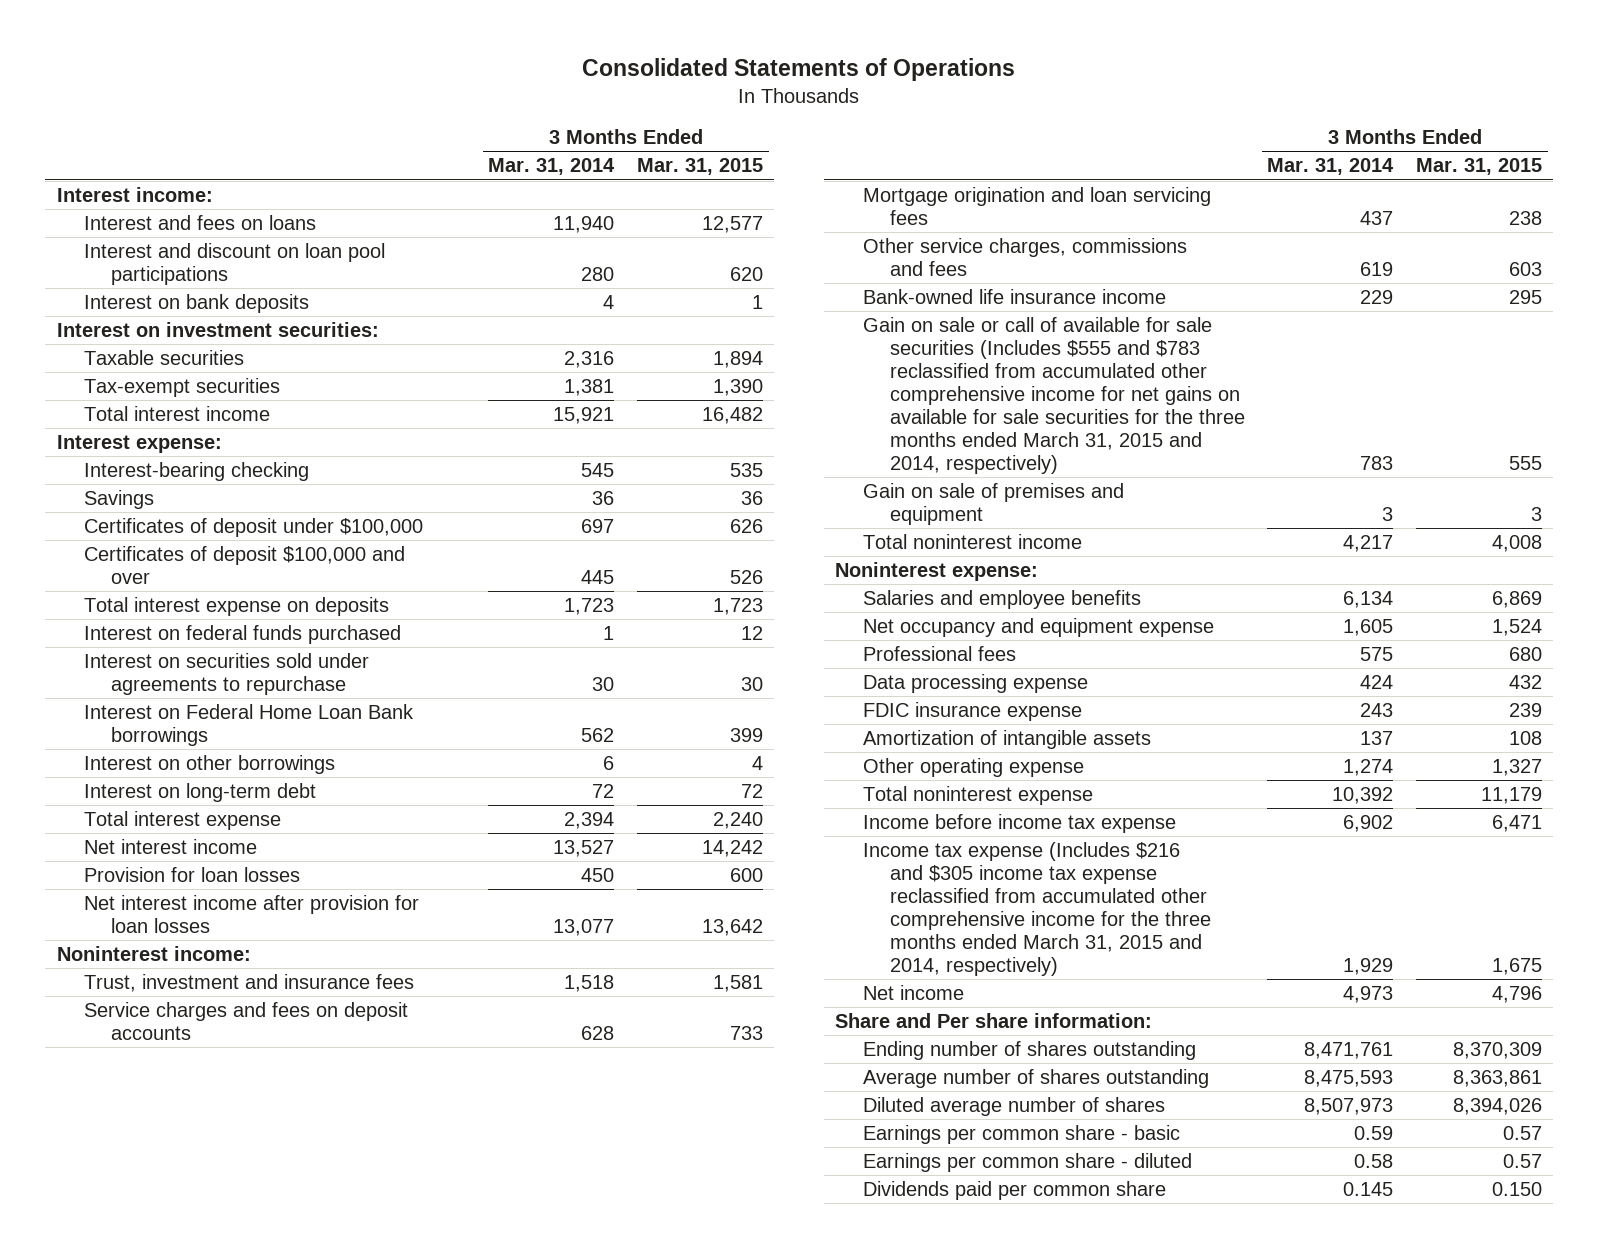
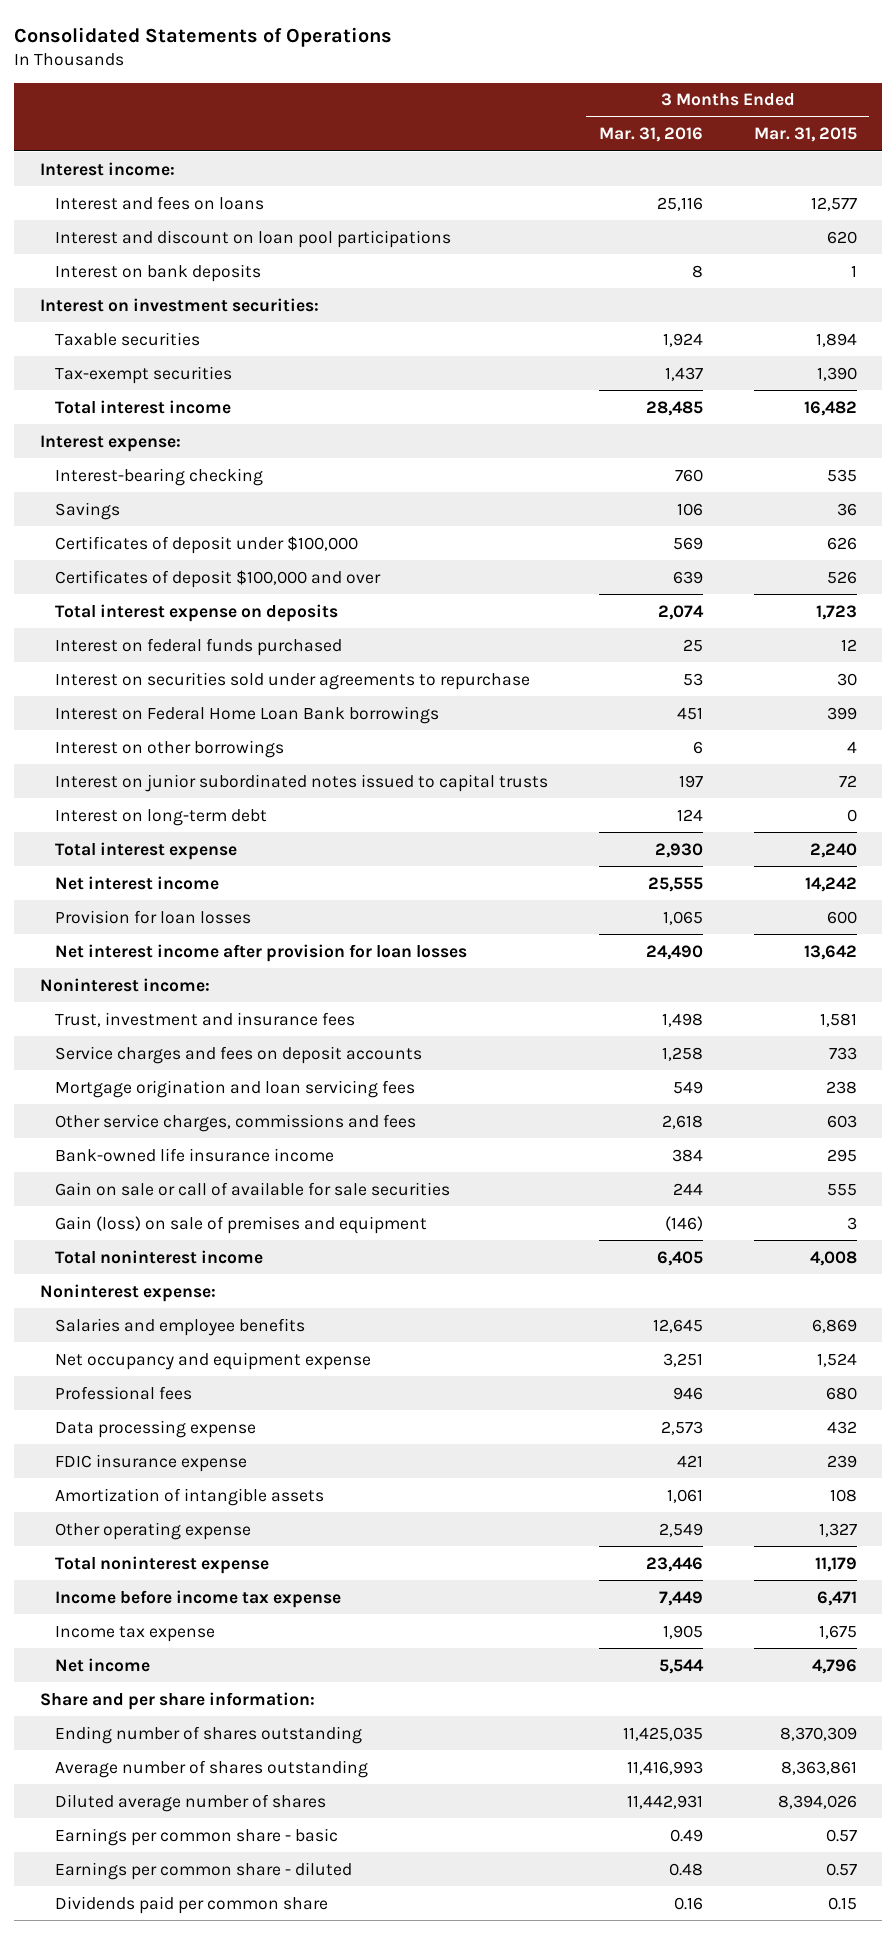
- | 3 Months Ended Mar. 31, 2014 | 3 Months Ended Mar. 31, 2015
+ | 3 Months Ended Mar. 31, 2016 | 3 Months Ended Mar. 31, 2015
- Interest on long-term debt | 72 | 72
+ Interest on junior subordinated notes issued to capital trusts | 197 | 72
+ Interest on long-term debt | 124 | 0
- Gain on sale or call of available for sale securities (Includes $555 and $783 reclassified from accumulated other comprehensive income for net gains on available for sale securities for the three months ended March 31, 2015 and 2014, respectively) | 783 | 555
- Gain on sale of premises and equipment | 3 | 3
+ Gain on sale or call of available for sale securities | 244 | 555
+ Gain (loss) on sale of premises and equipment | (146) | 3
- Income tax expense (Includes $216 and $305 income tax expense reclassified from accumulated other comprehensive income for the three months ended March 31, 2015 and 2014, respectively) | 1,929 | 1,675
+ Income tax expense | 1,905 | 1,675
- Share and Per share information:
+ Share and per share information:
- Dividends paid per common share | 0.145 | 0.150
+ Dividends paid per common share | 0.16 | 0.15

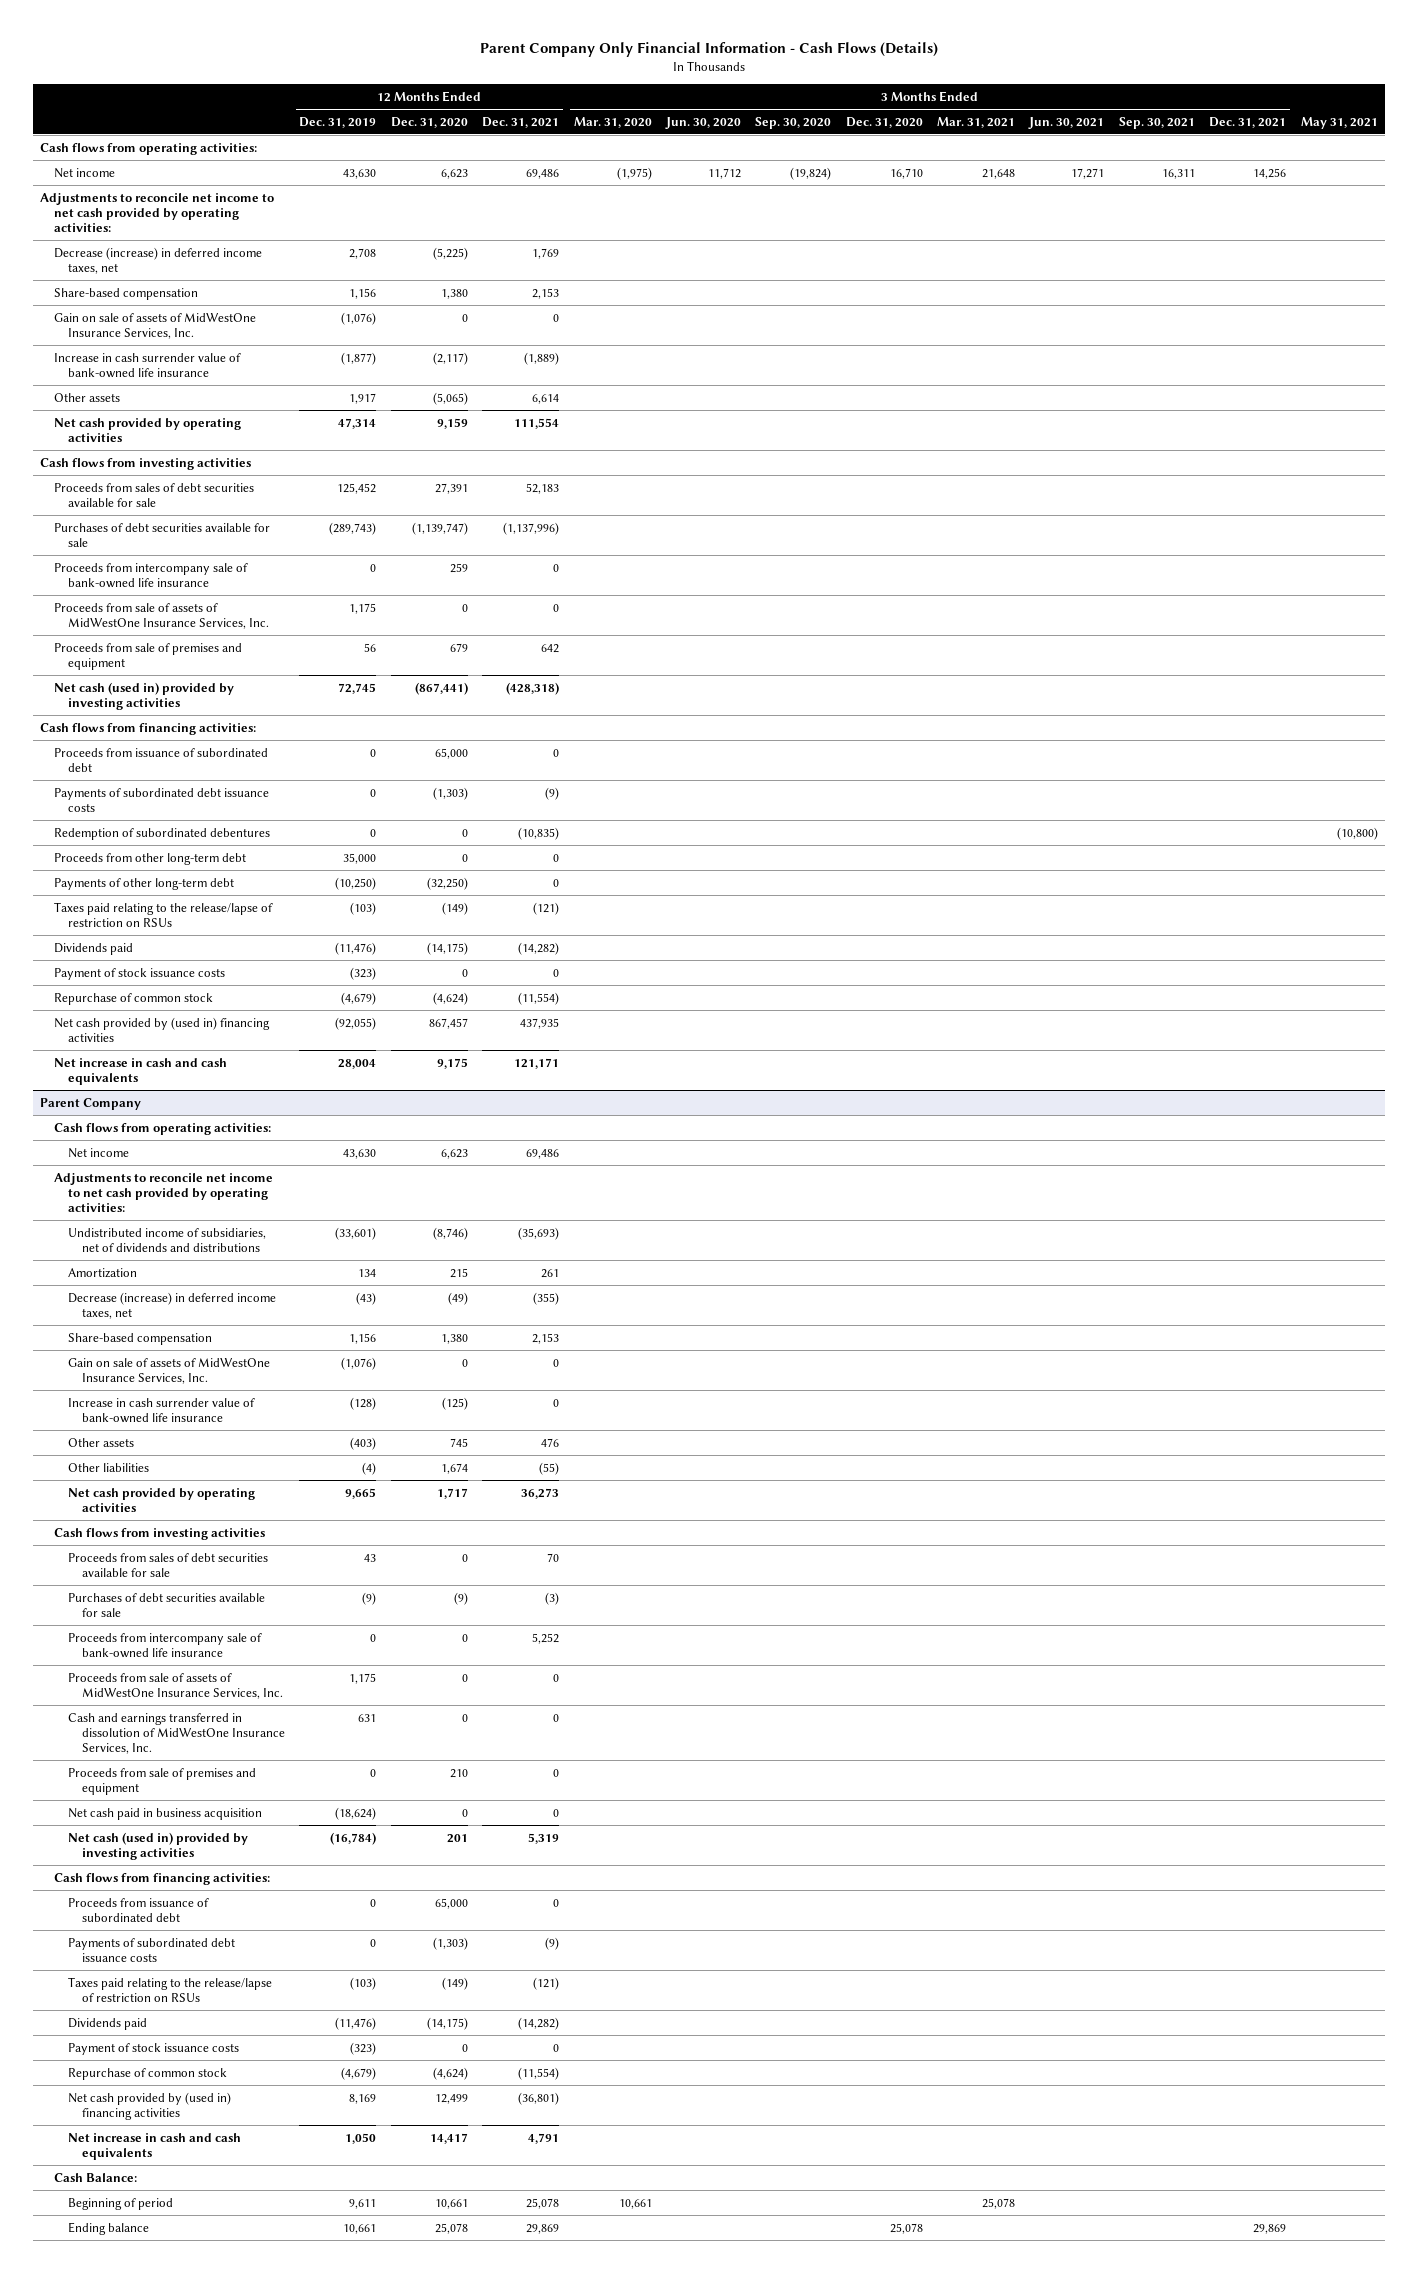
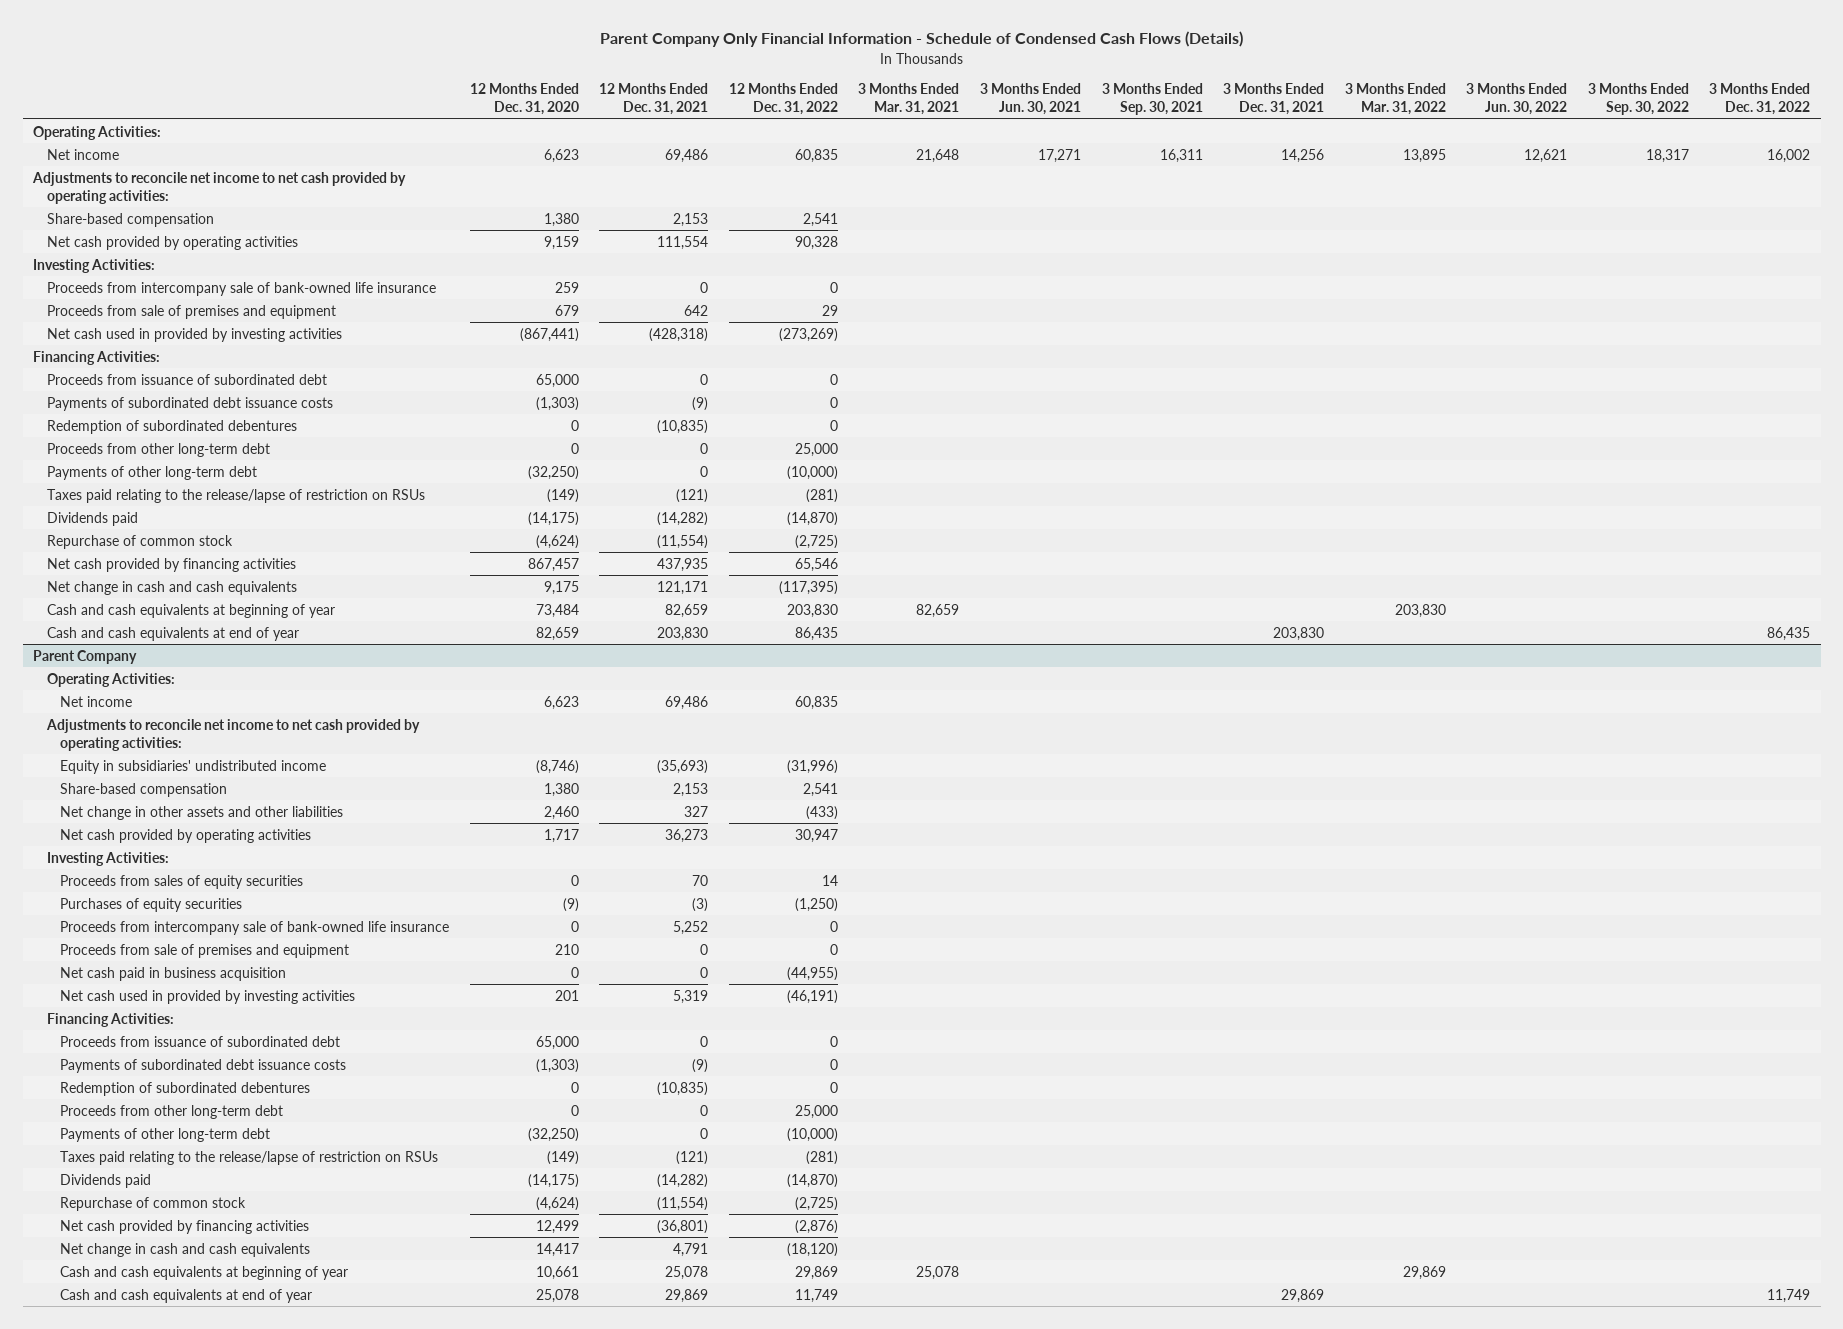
- Parent Company Only Financial Information - Cash Flows (Details)
+ Parent Company Only Financial Information - Schedule of Condensed Cash Flows (Details)
- | 12 Months Ended Dec. 31, 2019 | 12 Months Ended Dec. 31, 2020 | 12 Months Ended Dec. 31, 2021 | 3 Months Ended Mar. 31, 2020 | 3 Months Ended Jun. 30, 2020 | 3 Months Ended Sep. 30, 2020 | 3 Months Ended Dec. 31, 2020 | 3 Months Ended Mar. 31, 2021 | 3 Months Ended Jun. 30, 2021 | 3 Months Ended Sep. 30, 2021 | 3 Months Ended Dec. 31, 2021 | May 31, 2021
+ | 12 Months Ended Dec. 31, 2020 | 12 Months Ended Dec. 31, 2021 | 12 Months Ended Dec. 31, 2022 | 3 Months Ended Mar. 31, 2021 | 3 Months Ended Jun. 30, 2021 | 3 Months Ended Sep. 30, 2021 | 3 Months Ended Dec. 31, 2021 | 3 Months Ended Mar. 31, 2022 | 3 Months Ended Jun. 30, 2022 | 3 Months Ended Sep. 30, 2022 | 3 Months Ended Dec. 31, 2022
- Cash flows from operating activities:
+ Operating Activities:
- Decrease (increase) in deferred income taxes, net | 2,708 | (5,225) | 1,769 | | | | | | | | |
- Gain on sale of assets of MidWestOne Insurance Services, Inc. | (1,076) | 0 | 0 | | | | | | | | |
- Increase in cash surrender value of bank-owned life insurance | (1,877) | (2,117) | (1,889) | | | | | | | | |
- Other assets | 1,917 | (5,065) | 6,614 | | | | | | | | |
- Cash flows from investing activities
- Proceeds from sales of debt securities available for sale | 125,452 | 27,391 | 52,183 | | | | | | | | |
- Purchases of debt securities available for sale | (289,743) | (1,139,747) | (1,137,996) | | | | | | | | |
+ Investing Activities:
- Proceeds from sale of assets of MidWestOne Insurance Services, Inc. | 1,175 | 0 | 0 | | | | | | | | |
- Net cash (used in) provided by investing activities | 72,745 | (867,441) | (428,318) | | | | | | | | |
- Cash flows from financing activities:
+ Net cash used in provided by investing activities | (867,441) | (428,318) | (273,269) | | | | | | | |
+ Financing Activities:
- Payment of stock issuance costs | (323) | 0 | 0 | | | | | | | | |
- Net cash provided by (used in) financing activities | (92,055) | 867,457 | 437,935 | | | | | | | | |
- Net increase in cash and cash equivalents | 28,004 | 9,175 | 121,171 | | | | | | | | |
+ Net cash provided by financing activities | 867,457 | 437,935 | 65,546 | | | | | | | |
+ Net change in cash and cash equivalents | 9,175 | 121,171 | (117,395) | | | | | | | |
+ Cash and cash equivalents at beginning of year | 73,484 | 82,659 | 203,830 | 82,659 | | | | 203,830 | | |
+ Cash and cash equivalents at end of year | 82,659 | 203,830 | 86,435 | | | | 203,830 | | | | 86,435
@ Parent Company
- Cash flows from operating activities:
+ Operating Activities:
- Undistributed income of subsidiaries, net of dividends and distributions | (33,601) | (8,746) | (35,693) | | | | | | | | |
- Amortization | 134 | 215 | 261 | | | | | | | | |
- Decrease (increase) in deferred income taxes, net | (43) | (49) | (355) | | | | | | | | |
+ Equity in subsidiaries' undistributed income | (8,746) | (35,693) | (31,996) | | | | | | | |
- Gain on sale of assets of MidWestOne Insurance Services, Inc. | (1,076) | 0 | 0 | | | | | | | | |
- Increase in cash surrender value of bank-owned life insurance | (128) | (125) | 0 | | | | | | | | |
- Other assets | (403) | 745 | 476 | | | | | | | | |
- Other liabilities | (4) | 1,674 | (55) | | | | | | | | |
+ Net change in other assets and other liabilities | 2,460 | 327 | (433) | | | | | | | |
- Cash flows from investing activities
- Proceeds from sales of debt securities available for sale | 43 | 0 | 70 | | | | | | | | |
- Purchases of debt securities available for sale | (9) | (9) | (3) | | | | | | | | |
+ Investing Activities:
+ Proceeds from sales of equity securities | 0 | 70 | 14 | | | | | | | |
+ Purchases of equity securities | (9) | (3) | (1,250) | | | | | | | |
- Proceeds from sale of assets of MidWestOne Insurance Services, Inc. | 1,175 | 0 | 0 | | | | | | | | |
- Cash and earnings transferred in dissolution of MidWestOne Insurance Services, Inc. | 631 | 0 | 0 | | | | | | | | |
- Net cash (used in) provided by investing activities | (16,784) | 201 | 5,319 | | | | | | | | |
- Cash flows from financing activities:
+ Net cash used in provided by investing activities | 201 | 5,319 | (46,191) | | | | | | | |
+ Financing Activities:
+ Redemption of subordinated debentures | 0 | (10,835) | 0 | | | | | | | |
+ Proceeds from other long-term debt | 0 | 0 | 25,000 | | | | | | | |
+ Payments of other long-term debt | (32,250) | 0 | (10,000) | | | | | | | |
- Payment of stock issuance costs | (323) | 0 | 0 | | | | | | | | |
- Net cash provided by (used in) financing activities | 8,169 | 12,499 | (36,801) | | | | | | | | |
- Net increase in cash and cash equivalents | 1,050 | 14,417 | 4,791 | | | | | | | | |
- Cash Balance:
- Beginning of period | 9,611 | 10,661 | 25,078 | 10,661 | | | | 25,078 | | | |
- Ending balance | 10,661 | 25,078 | 29,869 | | | | 25,078 | | | | 29,869 |
+ Net cash provided by financing activities | 12,499 | (36,801) | (2,876) | | | | | | | |
+ Net change in cash and cash equivalents | 14,417 | 4,791 | (18,120) | | | | | | | |
+ Cash and cash equivalents at beginning of year | 10,661 | 25,078 | 29,869 | 25,078 | | | | 29,869 | | |
+ Cash and cash equivalents at end of year | 25,078 | 29,869 | 11,749 | | | | 29,869 | | | | 11,749

